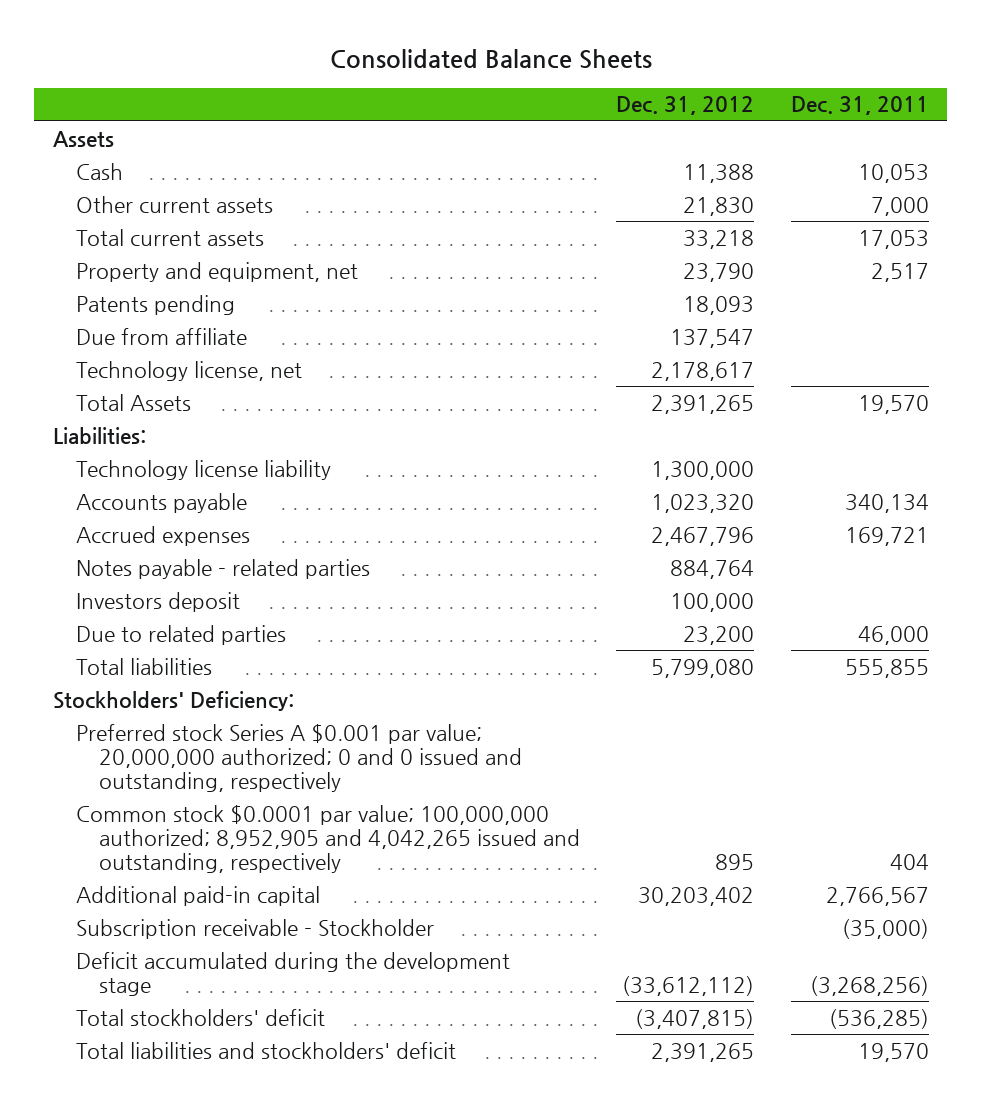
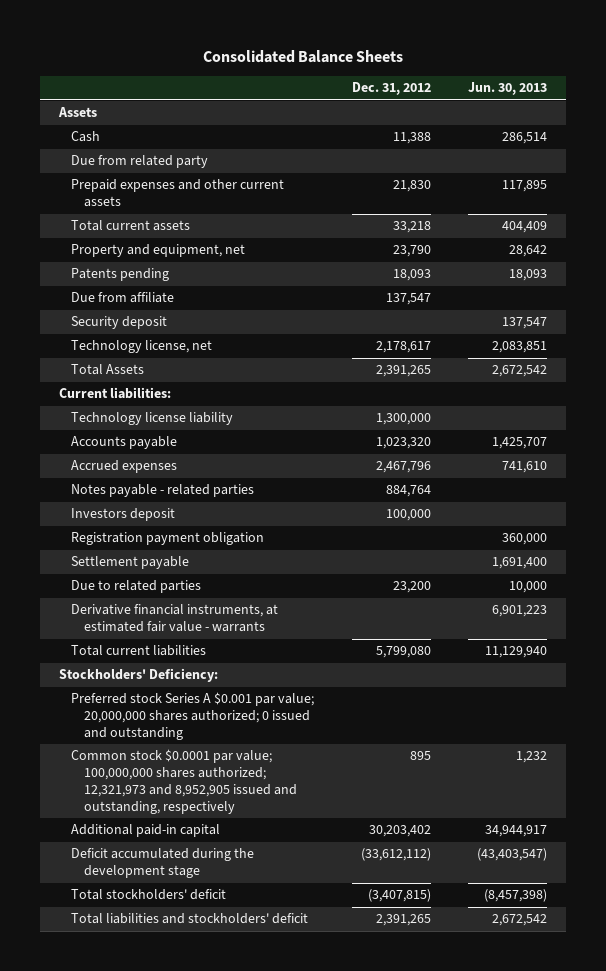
- | Dec. 31, 2012 | Dec. 31, 2011
+ | Dec. 31, 2012 | Jun. 30, 2013
- Other current assets | 21,830 | 7,000
+ Due from related party
+ Prepaid expenses and other current assets | 21,830 | 117,895
+ Security deposit | | 137,547
- Liabilities:
+ Current liabilities:
+ Registration payment obligation | | 360,000
+ Settlement payable | | 1,691,400
- Total liabilities | 5,799,080 | 555,855
+ Derivative financial instruments, at estimated fair value - warrants | | 6,901,223
+ Total current liabilities | 5,799,080 | 11,129,940
- Preferred stock Series A $0.001 par value; 20,000,000 authorized; 0 and 0 issued and outstanding, respectively
- Common stock $0.0001 par value; 100,000,000 authorized; 8,952,905 and 4,042,265 issued and outstanding, respectively | 895 | 404
+ Preferred stock Series A $0.001 par value; 20,000,000 shares authorized; 0 issued and outstanding
+ Common stock $0.0001 par value; 100,000,000 shares authorized; 12,321,973 and 8,952,905 issued and outstanding, respectively | 895 | 1,232
- Subscription receivable - Stockholder | | (35,000)

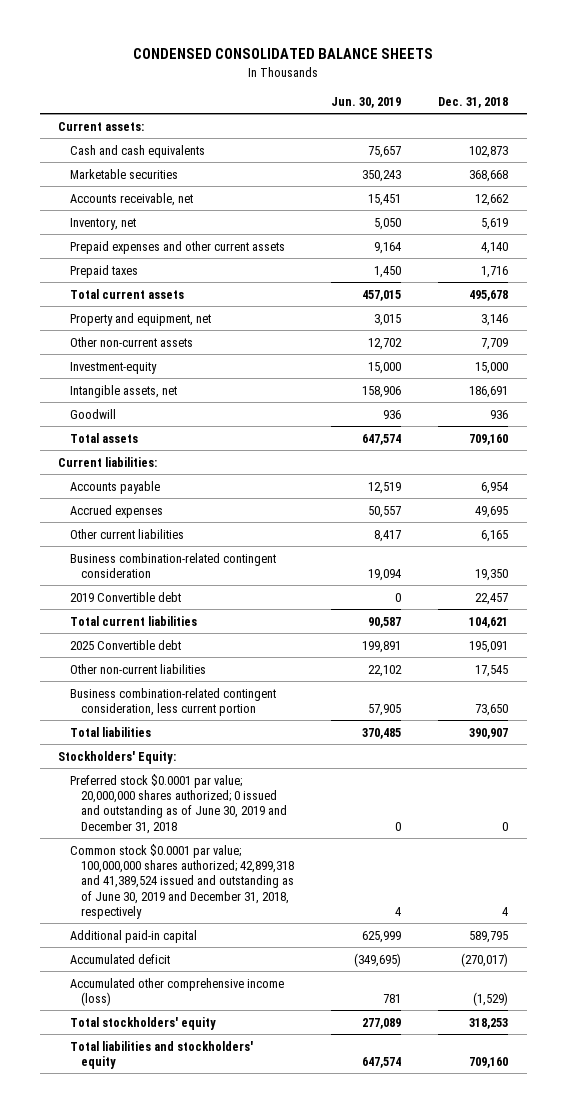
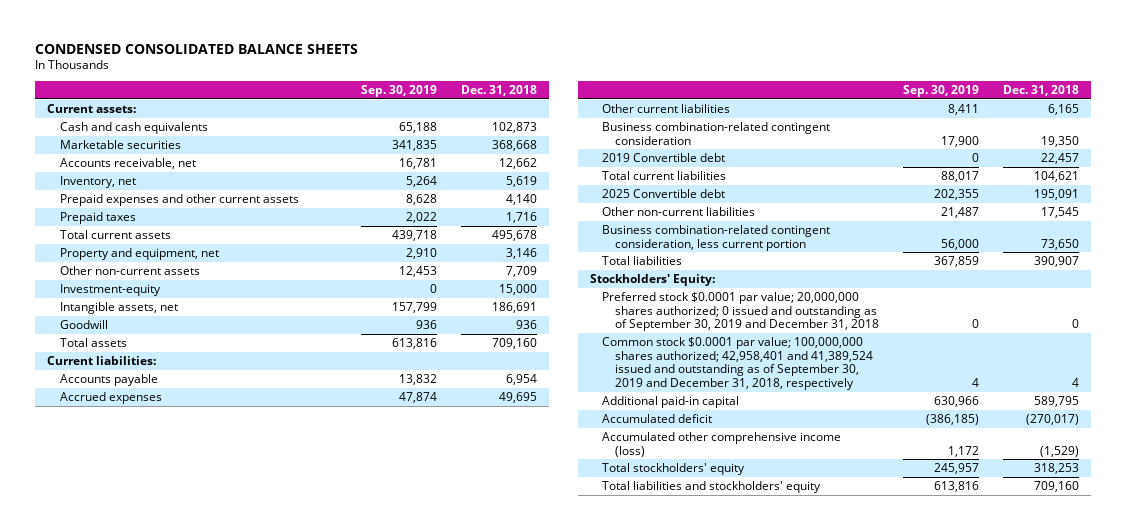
- | Jun. 30, 2019 | Dec. 31, 2018
+ | Sep. 30, 2019 | Dec. 31, 2018
- Preferred stock $0.0001 par value; 20,000,000 shares authorized; 0 issued and outstanding as of June 30, 2019 and December 31, 2018 | 0 | 0
- Common stock $0.0001 par value; 100,000,000 shares authorized; 42,899,318 and 41,389,524 issued and outstanding as of June 30, 2019 and December 31, 2018, respectively | 4 | 4
+ Preferred stock $0.0001 par value; 20,000,000 shares authorized; 0 issued and outstanding as of September 30, 2019 and December 31, 2018 | 0 | 0
+ Common stock $0.0001 par value; 100,000,000 shares authorized; 42,958,401 and 41,389,524 issued and outstanding as of September 30, 2019 and December 31, 2018, respectively | 4 | 4

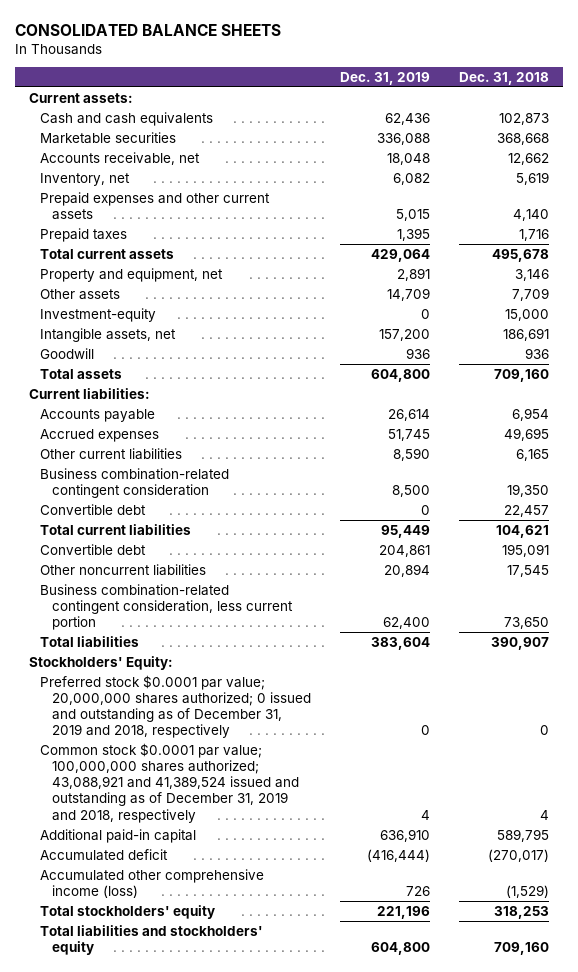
- CONDENSED CONSOLIDATED BALANCE SHEETS
+ CONSOLIDATED BALANCE SHEETS
- | Sep. 30, 2019 | Dec. 31, 2018
+ | Dec. 31, 2019 | Dec. 31, 2018
- Other non-current assets | 12,453 | 7,709
+ Other assets | 14,709 | 7,709
- 2019 Convertible debt | 0 | 22,457
+ Convertible debt | 0 | 22,457
- 2025 Convertible debt | 202,355 | 195,091
- Other non-current liabilities | 21,487 | 17,545
+ Convertible debt | 204,861 | 195,091
+ Other noncurrent liabilities | 20,894 | 17,545
- Preferred stock $0.0001 par value; 20,000,000 shares authorized; 0 issued and outstanding as of September 30, 2019 and December 31, 2018 | 0 | 0
- Common stock $0.0001 par value; 100,000,000 shares authorized; 42,958,401 and 41,389,524 issued and outstanding as of September 30, 2019 and December 31, 2018, respectively | 4 | 4
+ Preferred stock $0.0001 par value; 20,000,000 shares authorized; 0 issued and outstanding as of December 31, 2019 and 2018, respectively | 0 | 0
+ Common stock $0.0001 par value; 100,000,000 shares authorized; 43,088,921 and 41,389,524 issued and outstanding as of December 31, 2019 and 2018, respectively | 4 | 4

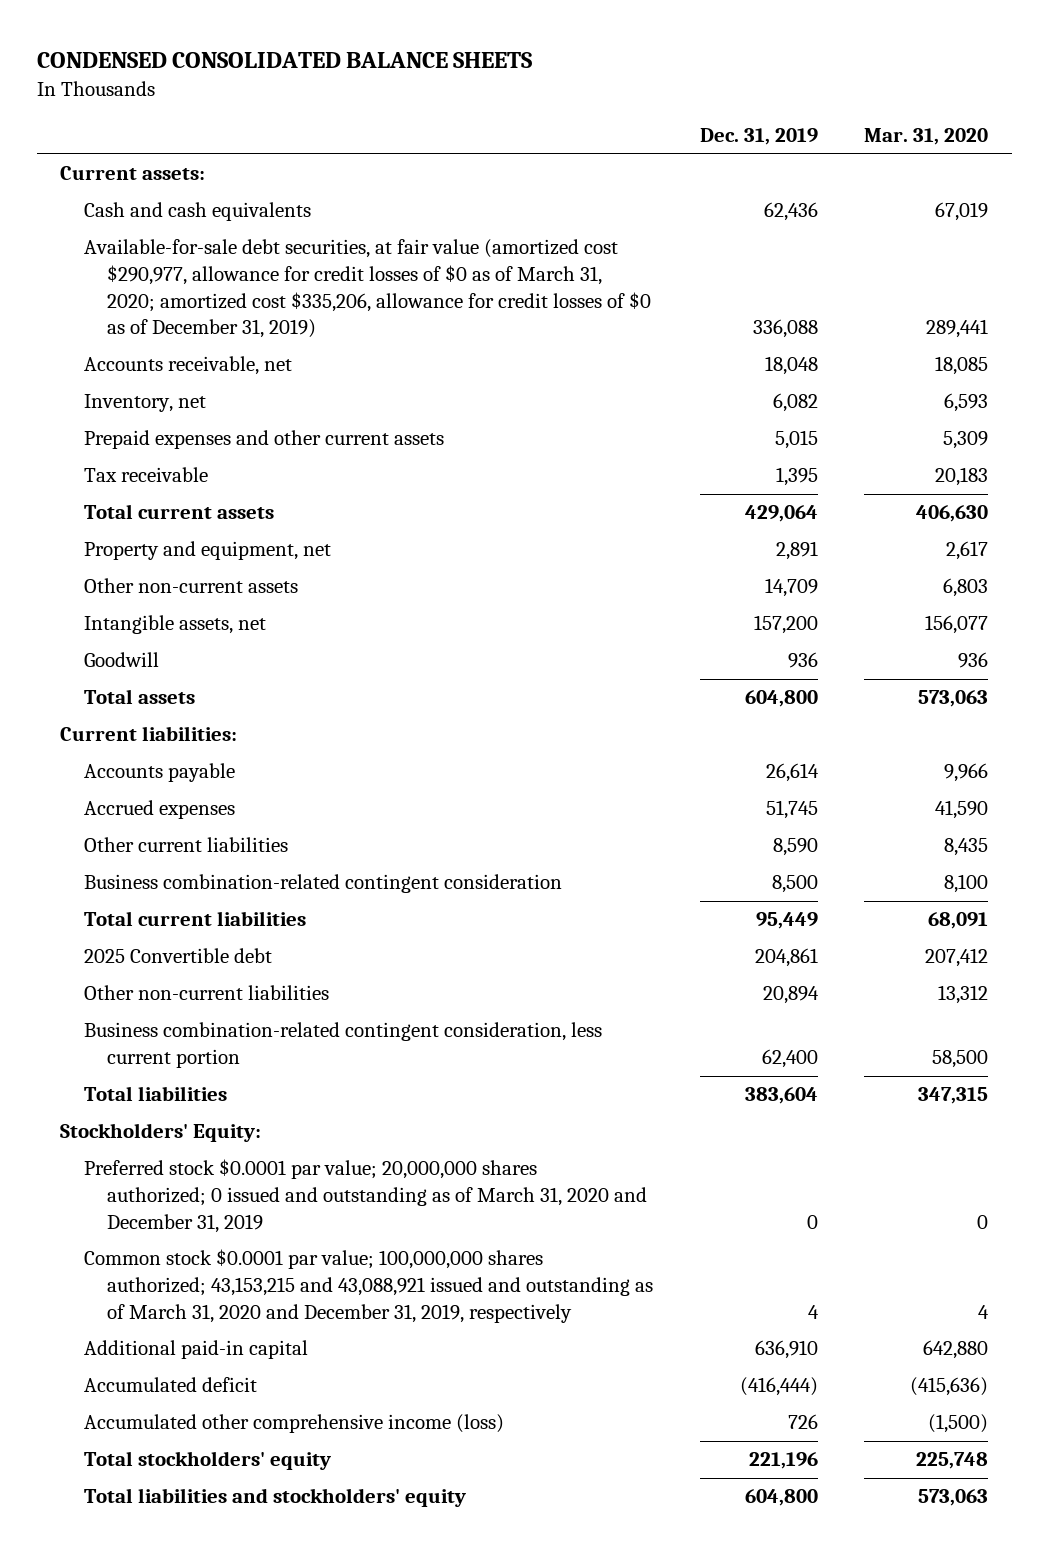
- CONSOLIDATED BALANCE SHEETS
+ CONDENSED CONSOLIDATED BALANCE SHEETS
- | Dec. 31, 2019 | Dec. 31, 2018
+ | Dec. 31, 2019 | Mar. 31, 2020
- Marketable securities | 336,088 | 368,668
+ Available-for-sale debt securities, at fair value (amortized cost $290,977, allowance for credit losses of $0 as of March 31, 2020; amortized cost $335,206, allowance for credit losses of $0 as of December 31, 2019) | 336,088 | 289,441
- Prepaid taxes | 1,395 | 1,716
+ Tax receivable | 1,395 | 20,183
- Other assets | 14,709 | 7,709
- Investment-equity | 0 | 15,000
+ Other non-current assets | 14,709 | 6,803
- Convertible debt | 0 | 22,457
- Convertible debt | 204,861 | 195,091
- Other noncurrent liabilities | 20,894 | 17,545
+ 2025 Convertible debt | 204,861 | 207,412
+ Other non-current liabilities | 20,894 | 13,312
- Preferred stock $0.0001 par value; 20,000,000 shares authorized; 0 issued and outstanding as of December 31, 2019 and 2018, respectively | 0 | 0
- Common stock $0.0001 par value; 100,000,000 shares authorized; 43,088,921 and 41,389,524 issued and outstanding as of December 31, 2019 and 2018, respectively | 4 | 4
+ Preferred stock $0.0001 par value; 20,000,000 shares authorized; 0 issued and outstanding as of March 31, 2020 and December 31, 2019 | 0 | 0
+ Common stock $0.0001 par value; 100,000,000 shares authorized; 43,153,215 and 43,088,921 issued and outstanding as of March 31, 2020 and December 31, 2019, respectively | 4 | 4

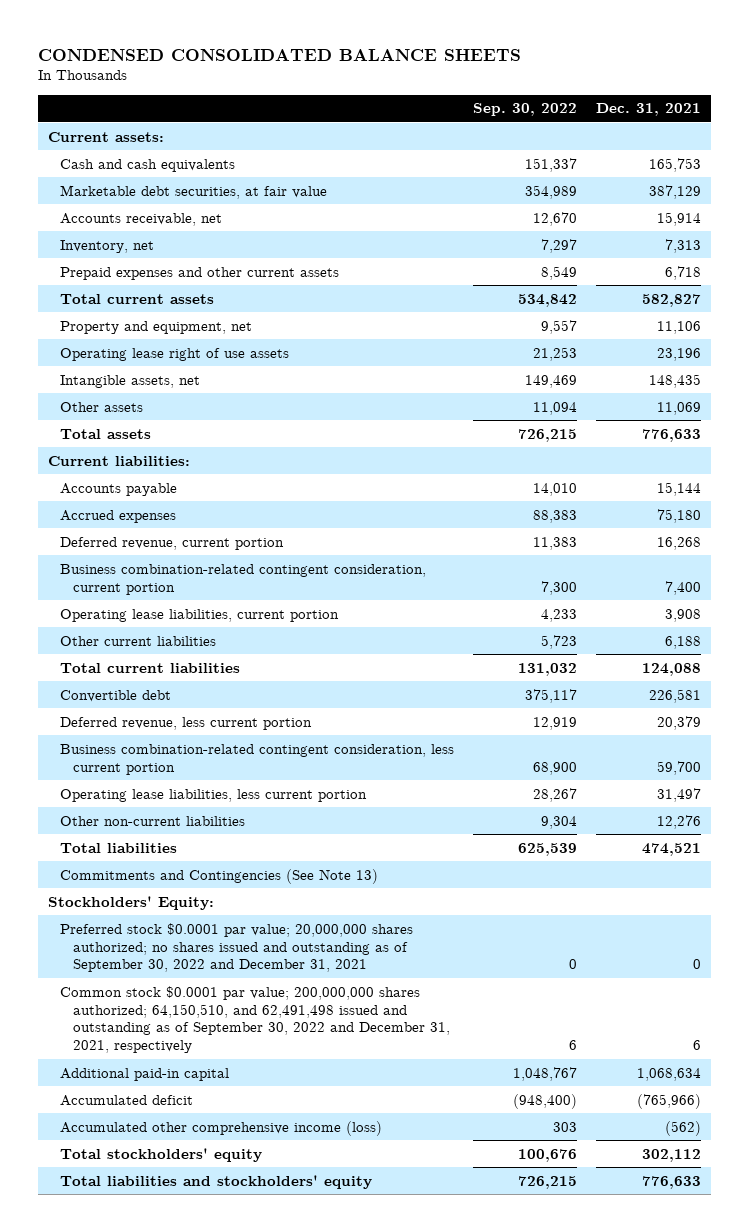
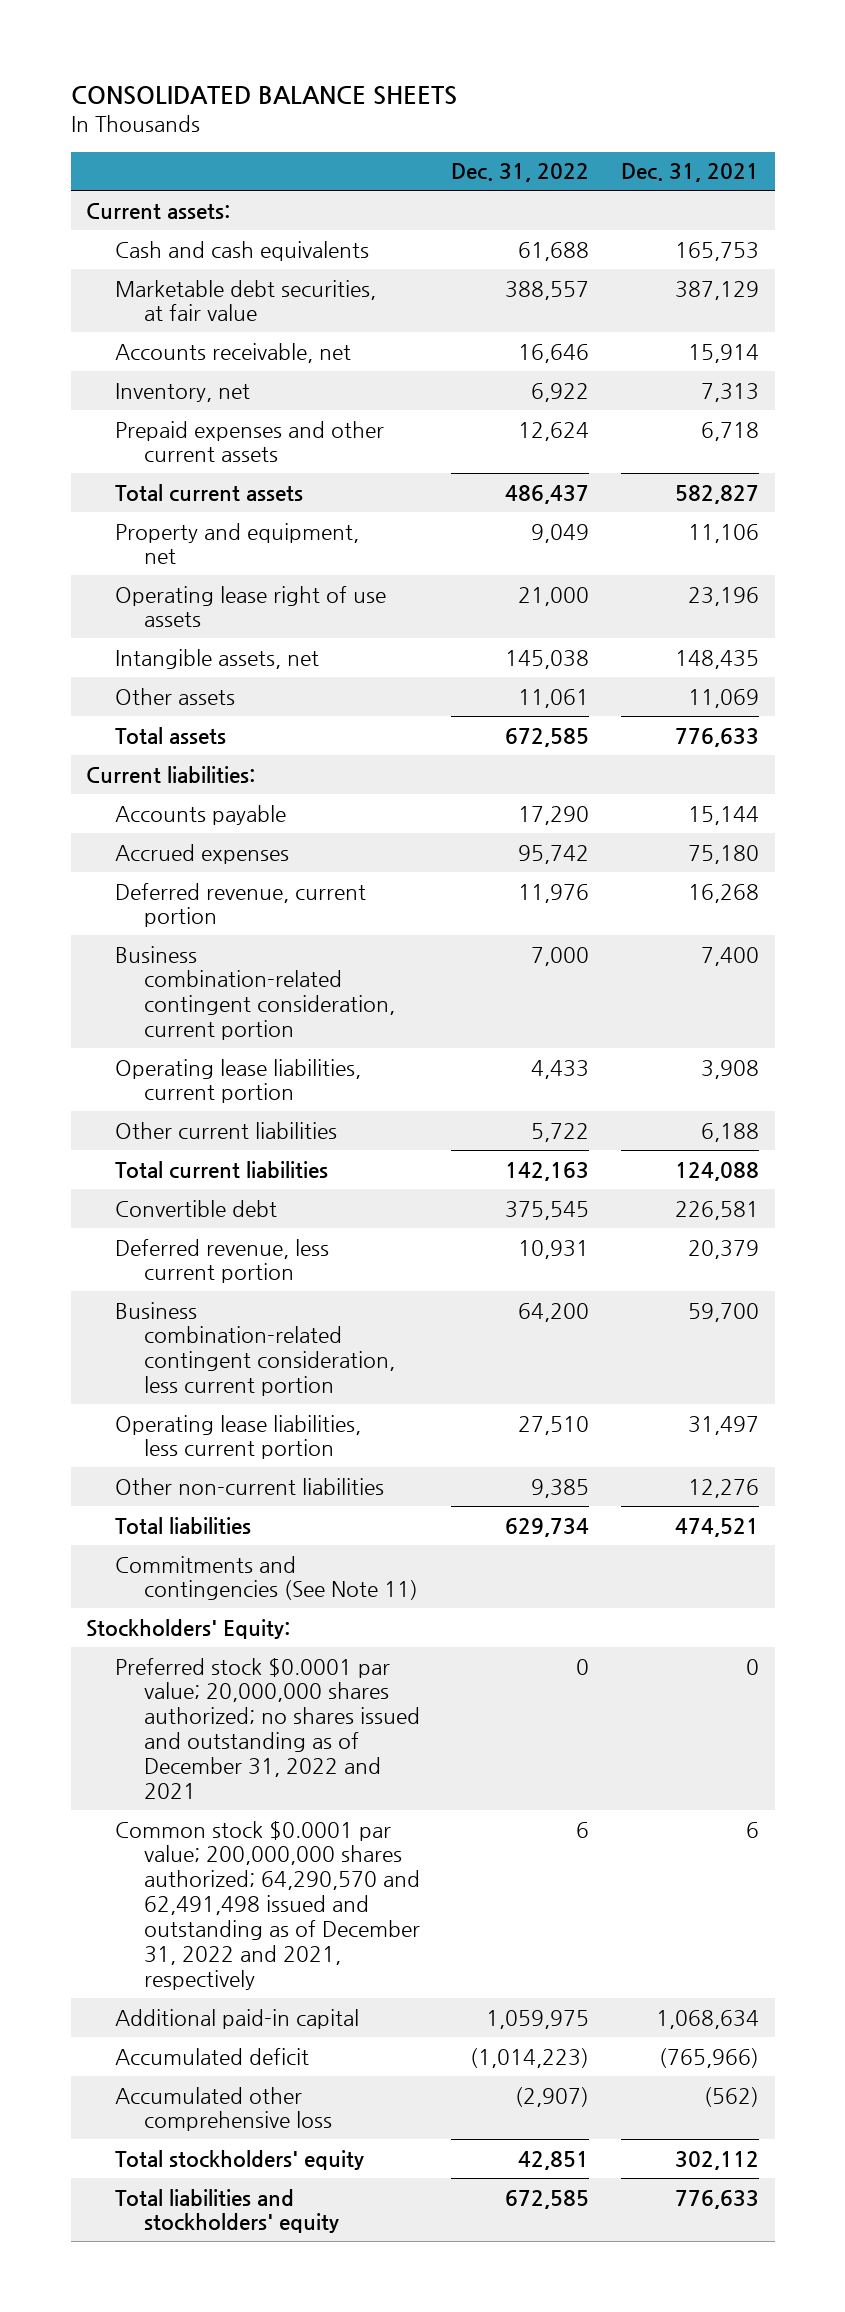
- CONDENSED CONSOLIDATED BALANCE SHEETS
+ CONSOLIDATED BALANCE SHEETS
- | Sep. 30, 2022 | Dec. 31, 2021
+ | Dec. 31, 2022 | Dec. 31, 2021
- Commitments and Contingencies (See Note 13)
+ Commitments and contingencies (See Note 11)
- Preferred stock $0.0001 par value; 20,000,000 shares authorized; no shares issued and outstanding as of September 30, 2022 and December 31, 2021 | 0 | 0
- Common stock $0.0001 par value; 200,000,000 shares authorized; 64,150,510, and 62,491,498 issued and outstanding as of September 30, 2022 and December 31, 2021, respectively | 6 | 6
+ Preferred stock $0.0001 par value; 20,000,000 shares authorized; no shares issued and outstanding as of December 31, 2022 and 2021 | 0 | 0
+ Common stock $0.0001 par value; 200,000,000 shares authorized; 64,290,570 and 62,491,498 issued and outstanding as of December 31, 2022 and 2021, respectively | 6 | 6
- Accumulated other comprehensive income (loss) | 303 | (562)
+ Accumulated other comprehensive loss | (2,907) | (562)

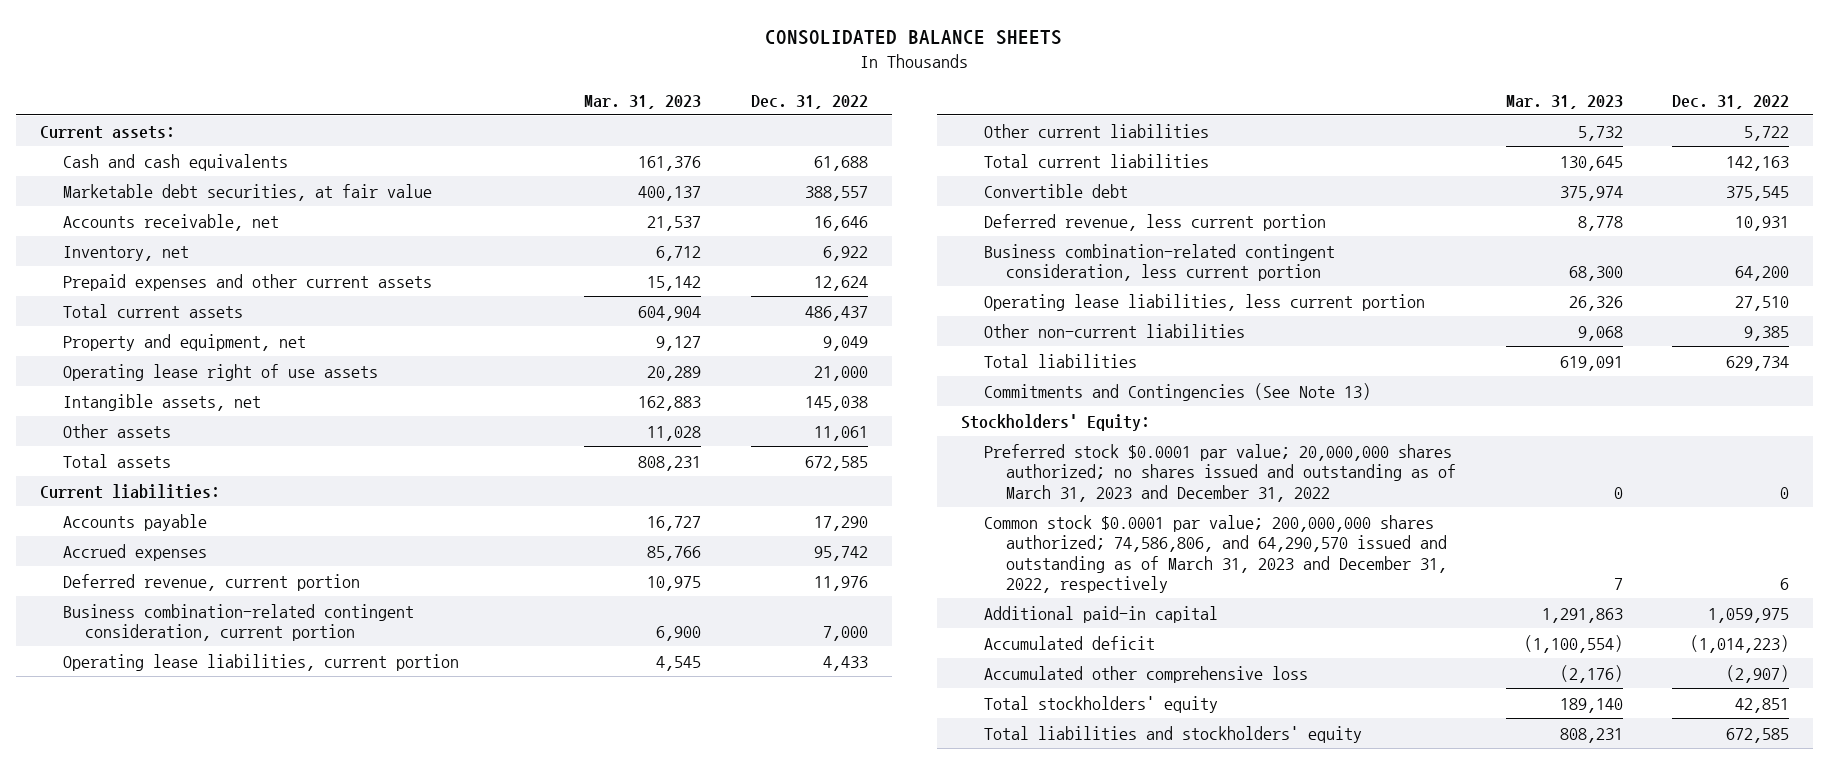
- | Dec. 31, 2022 | Dec. 31, 2021
+ | Mar. 31, 2023 | Dec. 31, 2022
- Commitments and contingencies (See Note 11)
+ Commitments and Contingencies (See Note 13)
- Preferred stock $0.0001 par value; 20,000,000 shares authorized; no shares issued and outstanding as of December 31, 2022 and 2021 | 0 | 0
- Common stock $0.0001 par value; 200,000,000 shares authorized; 64,290,570 and 62,491,498 issued and outstanding as of December 31, 2022 and 2021, respectively | 6 | 6
+ Preferred stock $0.0001 par value; 20,000,000 shares authorized; no shares issued and outstanding as of March 31, 2023 and December 31, 2022 | 0 | 0
+ Common stock $0.0001 par value; 200,000,000 shares authorized; 74,586,806, and 64,290,570 issued and outstanding as of March 31, 2023 and December 31, 2022, respectively | 7 | 6

